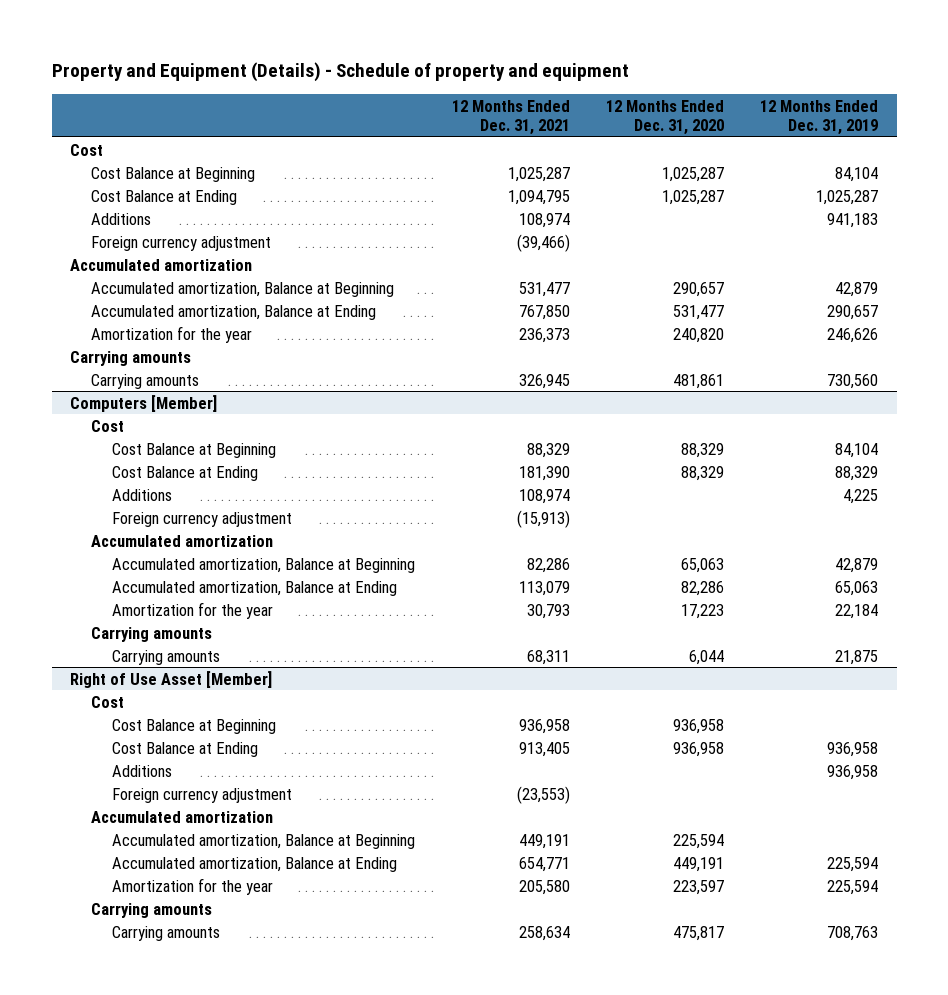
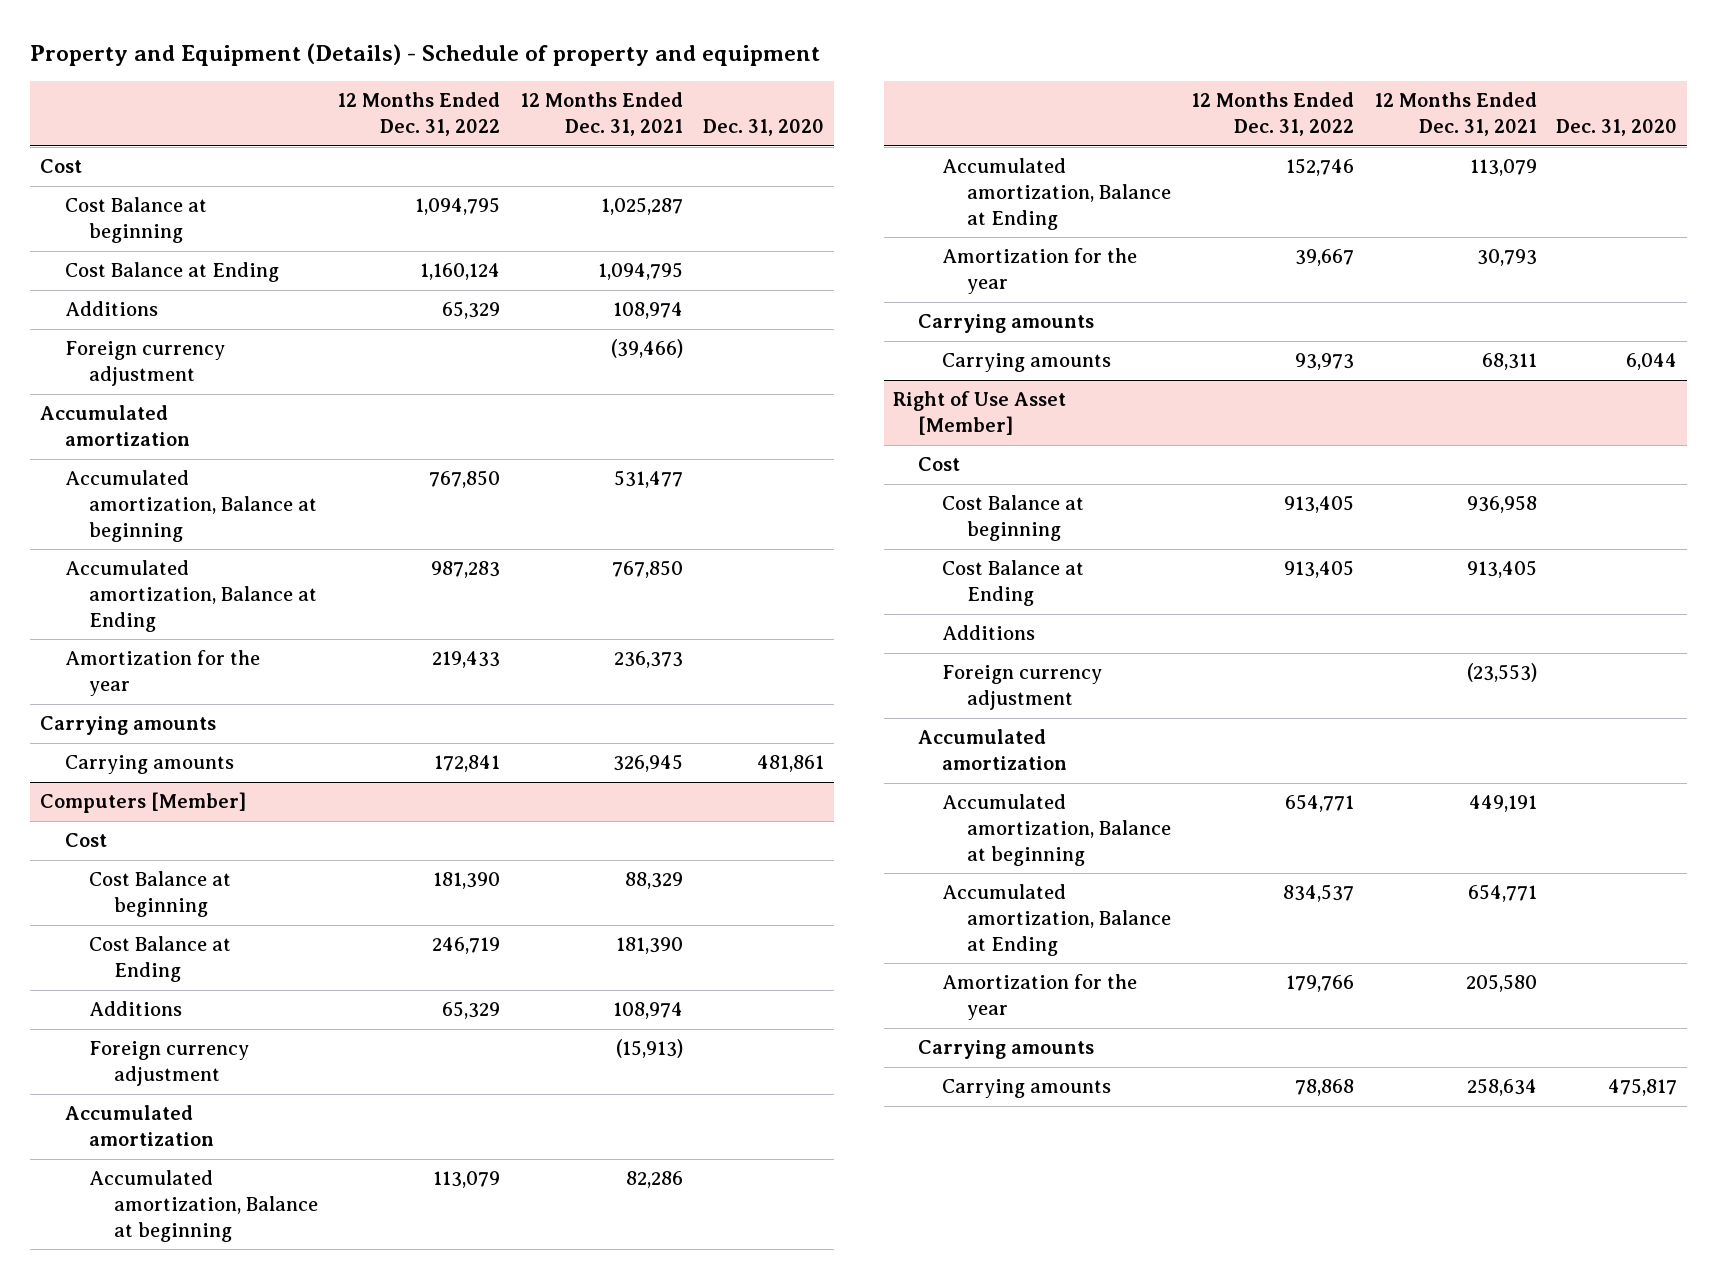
- | 12 Months Ended Dec. 31, 2021 | 12 Months Ended Dec. 31, 2020 | 12 Months Ended Dec. 31, 2019
+ | 12 Months Ended Dec. 31, 2022 | 12 Months Ended Dec. 31, 2021 | Dec. 31, 2020
- Cost Balance at Beginning | 1,025,287 | 1,025,287 | 84,104
+ Cost Balance at beginning | 1,094,795 | 1,025,287 |
- Accumulated amortization, Balance at Beginning | 531,477 | 290,657 | 42,879
+ Accumulated amortization, Balance at beginning | 767,850 | 531,477 |
@ Computers [Member]
- Cost Balance at Beginning | 88,329 | 88,329 | 84,104
+ Cost Balance at beginning | 181,390 | 88,329 |
- Accumulated amortization, Balance at Beginning | 82,286 | 65,063 | 42,879
+ Accumulated amortization, Balance at beginning | 113,079 | 82,286 |
@ Right of Use Asset [Member]
- Cost Balance at Beginning | 936,958 | 936,958 |
+ Cost Balance at beginning | 913,405 | 936,958 |
- Accumulated amortization, Balance at Beginning | 449,191 | 225,594 |
+ Accumulated amortization, Balance at beginning | 654,771 | 449,191 |

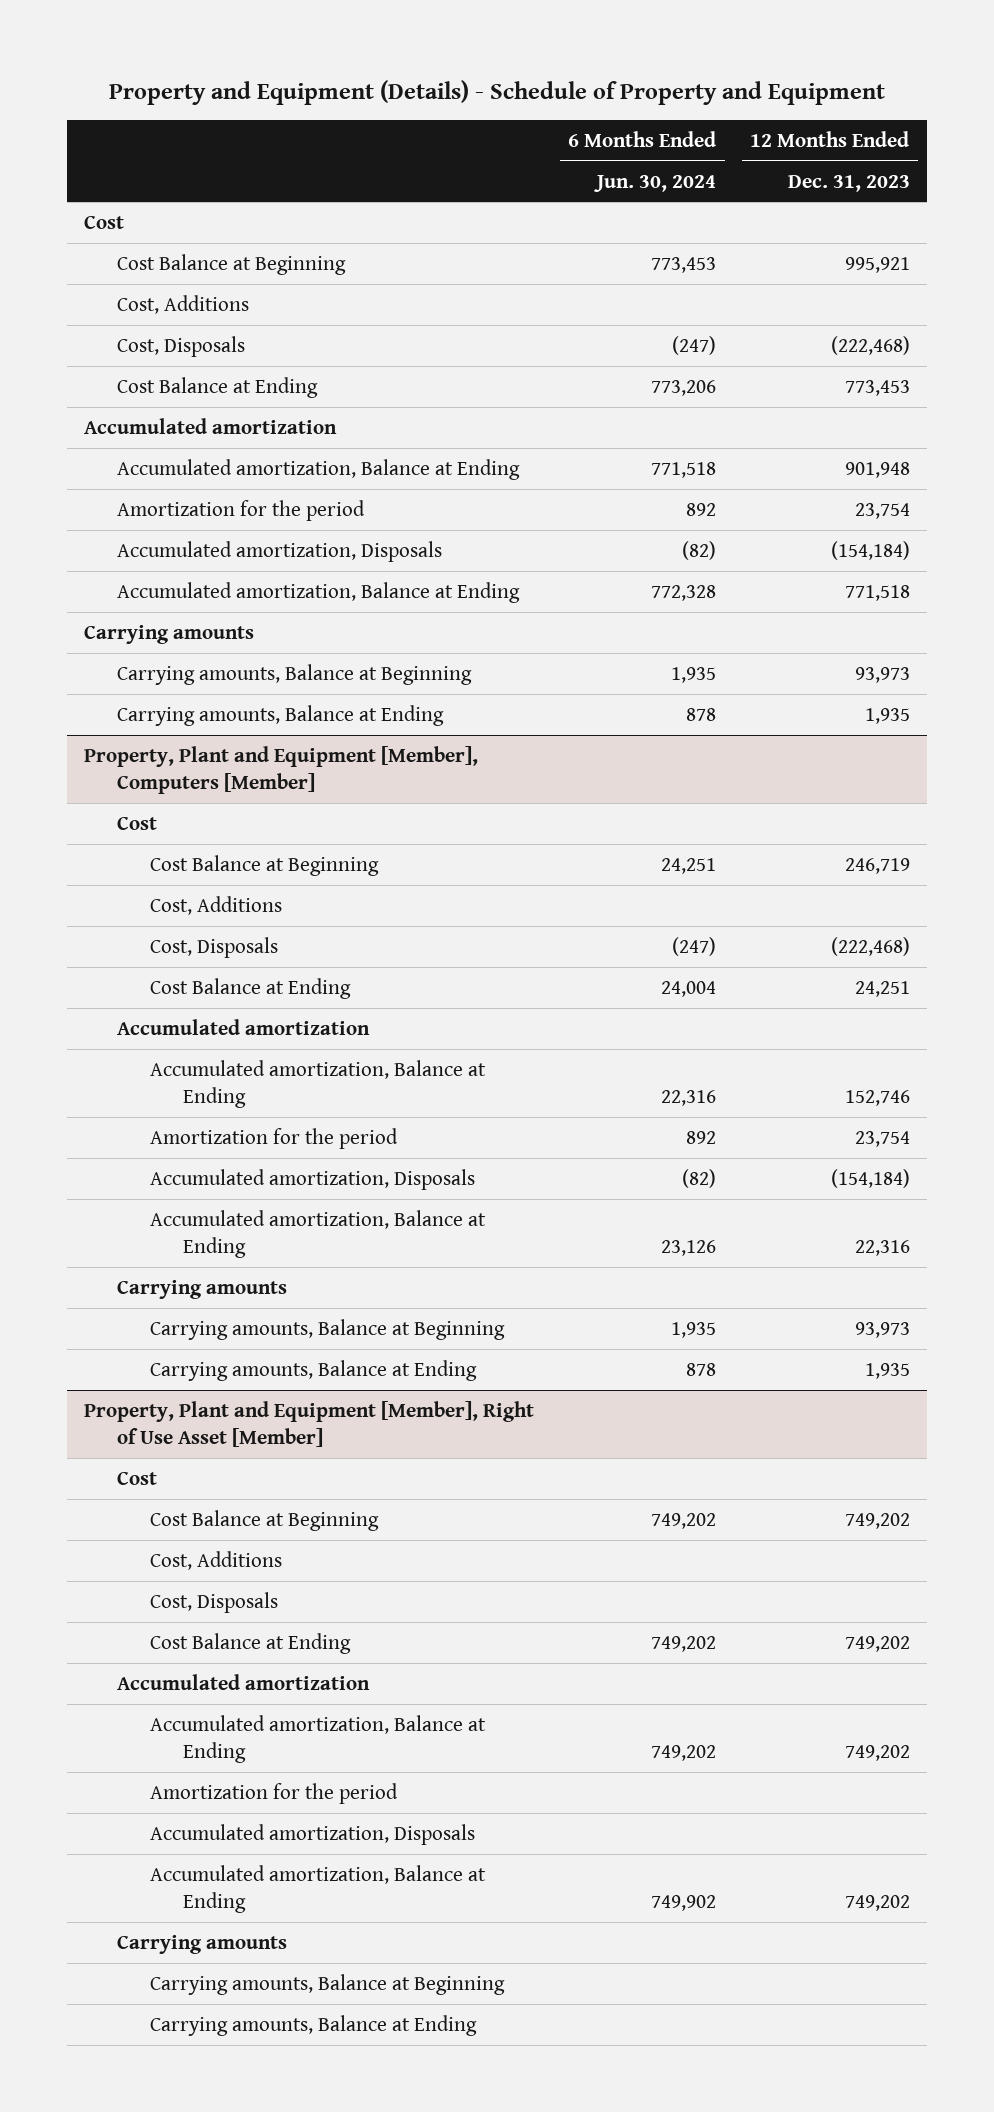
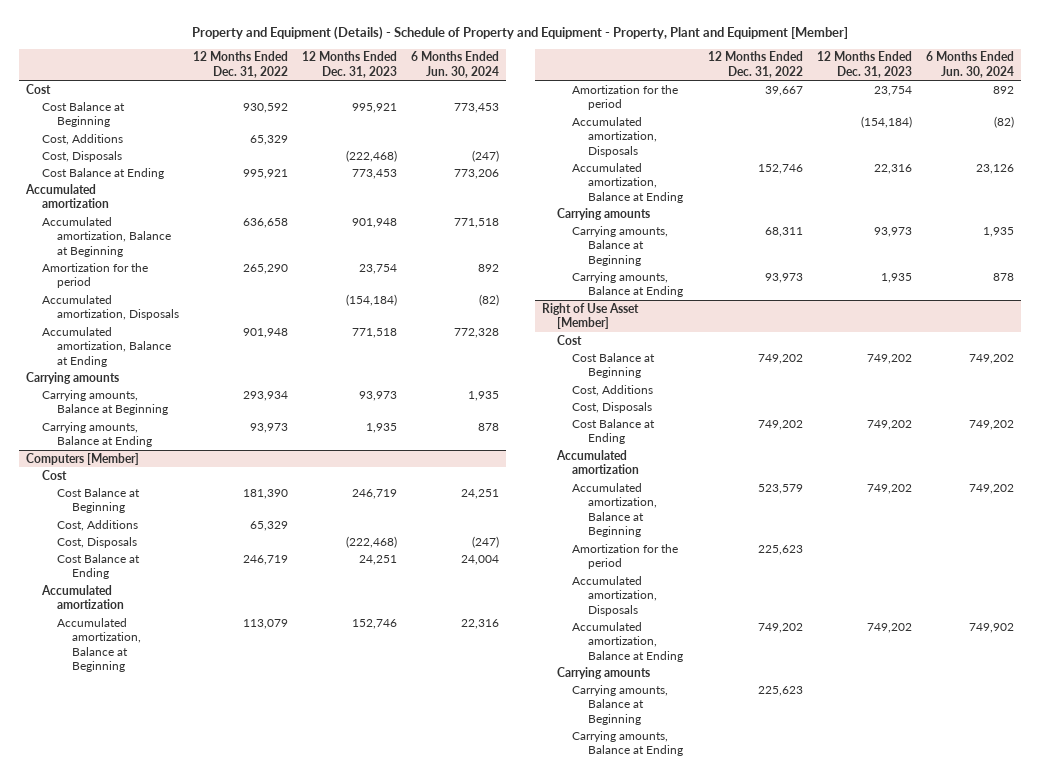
- Property and Equipment (Details) - Schedule of Property and Equipment
+ Property and Equipment (Details) - Schedule of Property and Equipment - Property, Plant and Equipment [Member]
- | 6 Months Ended Jun. 30, 2024 | 12 Months Ended Dec. 31, 2023
+ | 12 Months Ended Dec. 31, 2022 | 12 Months Ended Dec. 31, 2023 | 6 Months Ended Jun. 30, 2024
- Accumulated amortization, Balance at Ending | 771,518 | 901,948
+ Accumulated amortization, Balance at Beginning | 636,658 | 901,948 | 771,518
- Property, Plant and Equipment [Member], Computers [Member]
+ Computers [Member]
- Accumulated amortization, Balance at Ending | 22,316 | 152,746
+ Accumulated amortization, Balance at Beginning | 113,079 | 152,746 | 22,316
- Property, Plant and Equipment [Member], Right of Use Asset [Member]
+ Right of Use Asset [Member]
- Accumulated amortization, Balance at Ending | 749,202 | 749,202
+ Accumulated amortization, Balance at Beginning | 523,579 | 749,202 | 749,202

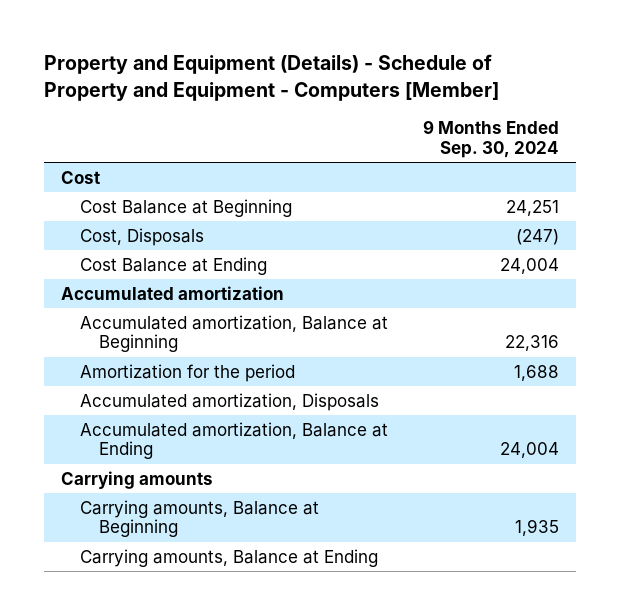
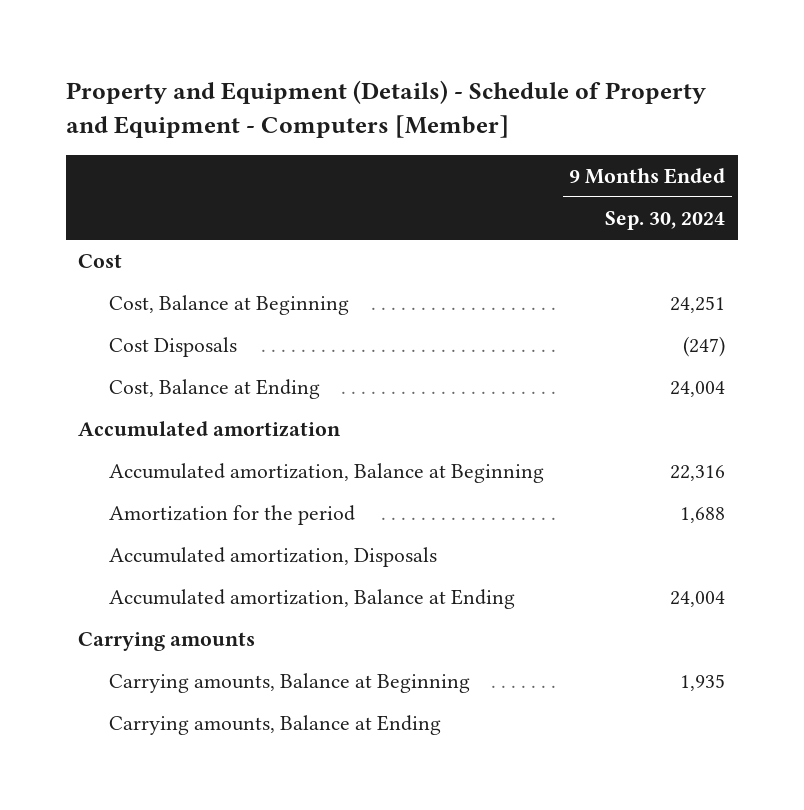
- Cost Balance at Beginning | 24,251
- Cost, Disposals | (247)
- Cost Balance at Ending | 24,004
+ Cost, Balance at Beginning | 24,251
+ Cost Disposals | (247)
+ Cost, Balance at Ending | 24,004

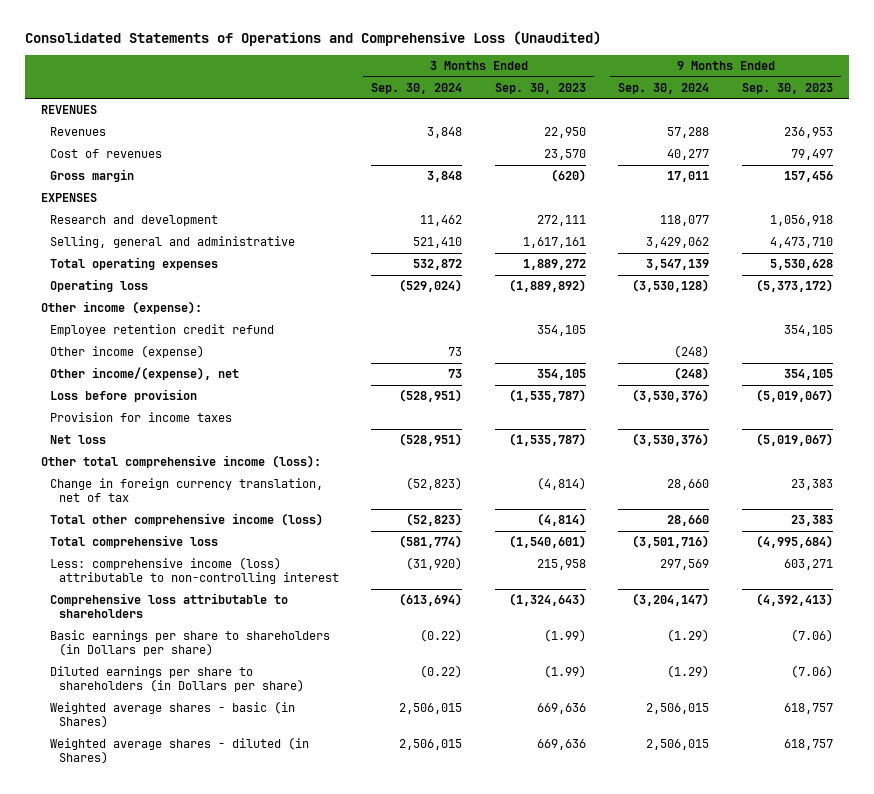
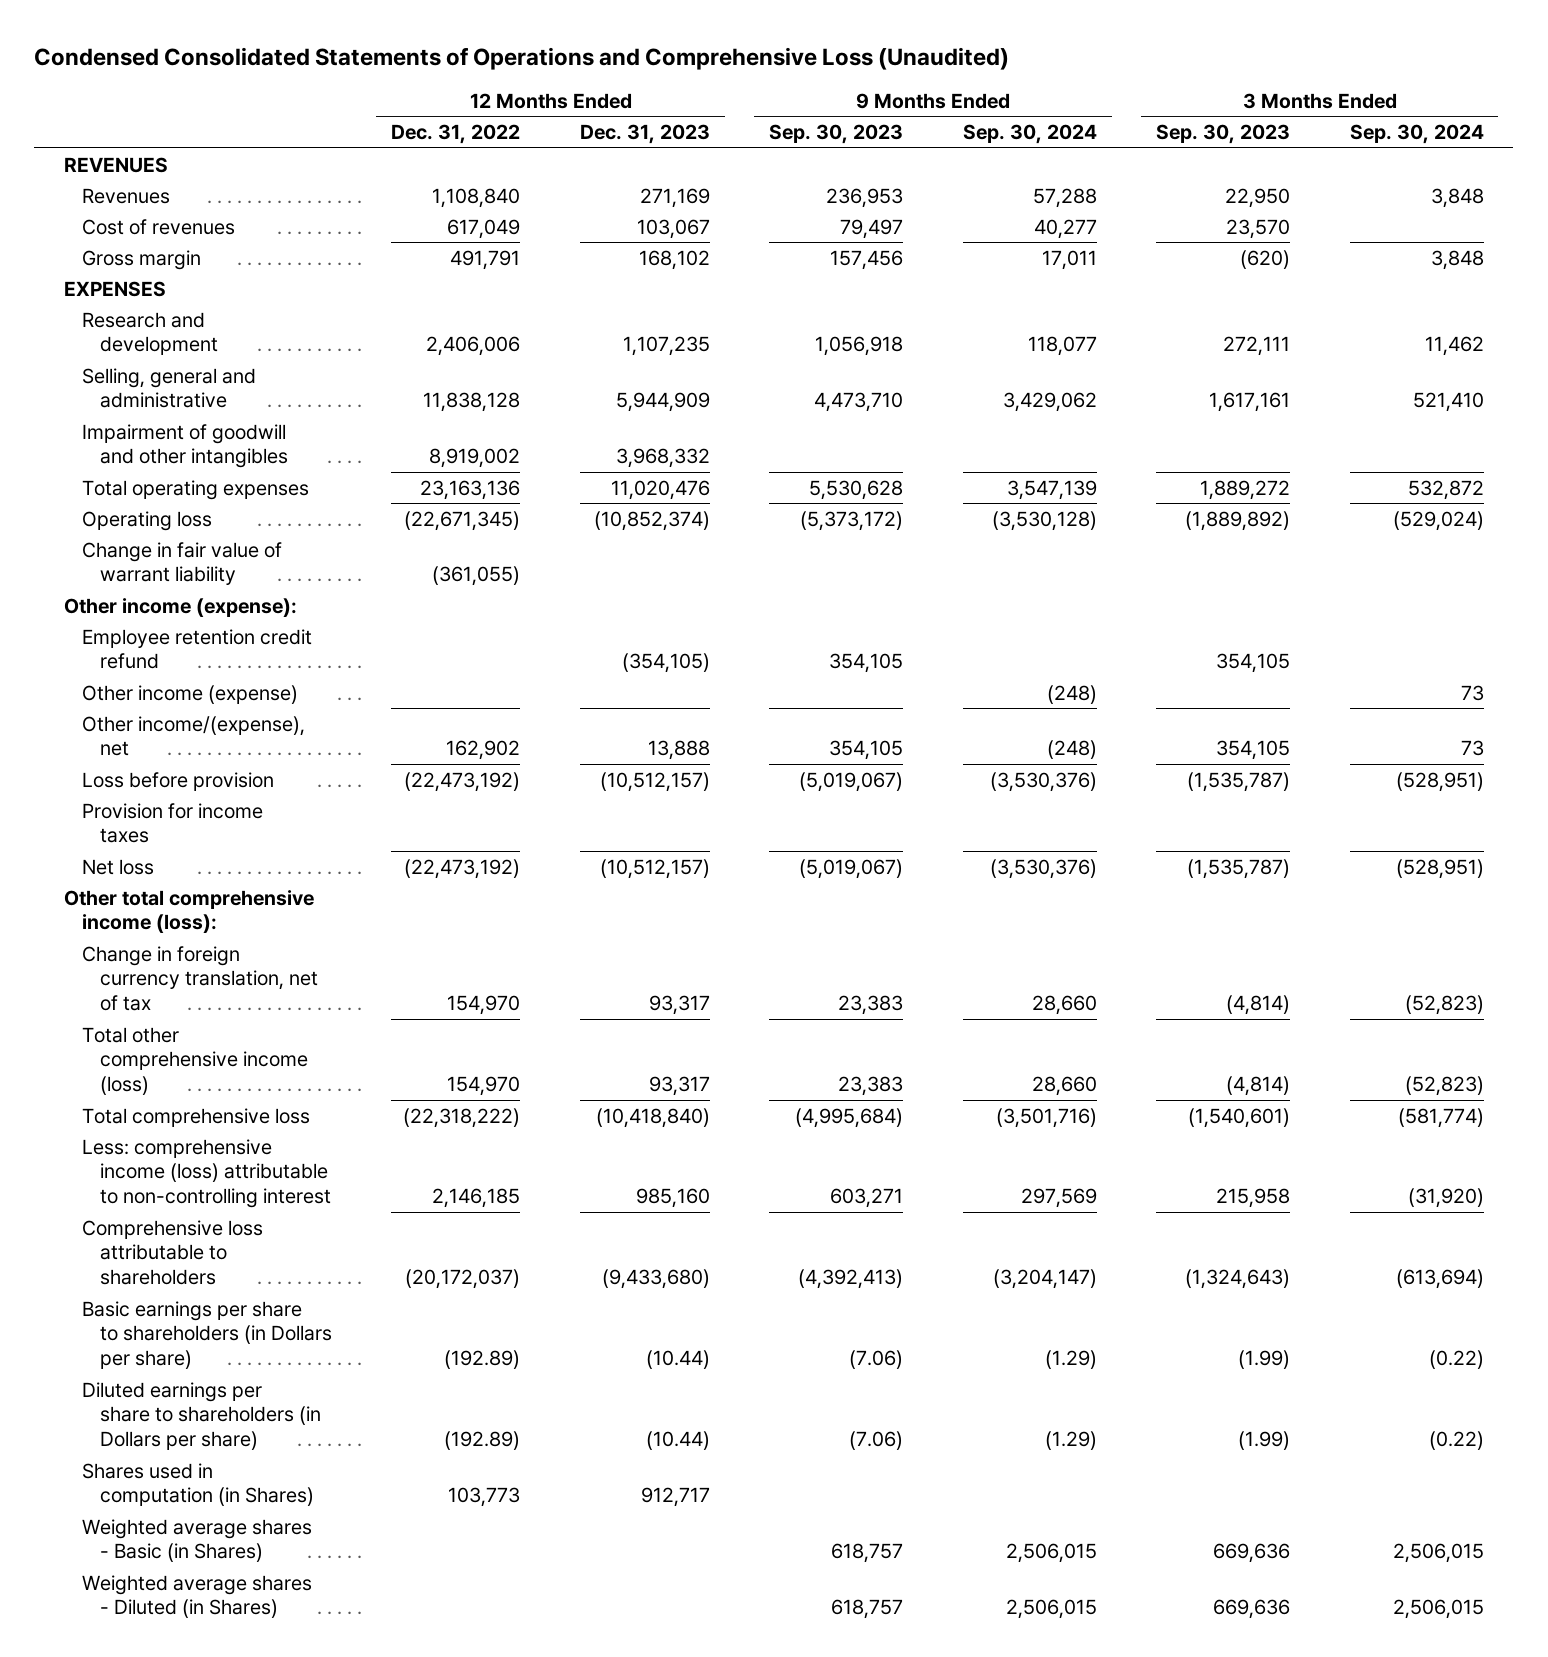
- Consolidated Statements of Operations and Comprehensive Loss (Unaudited)
+ Condensed Consolidated Statements of Operations and Comprehensive Loss (Unaudited)
- | 3 Months Ended Sep. 30, 2024 | 3 Months Ended Sep. 30, 2023 | 9 Months Ended Sep. 30, 2024 | 9 Months Ended Sep. 30, 2023
+ | 12 Months Ended Dec. 31, 2022 | 12 Months Ended Dec. 31, 2023 | 9 Months Ended Sep. 30, 2023 | 9 Months Ended Sep. 30, 2024 | 3 Months Ended Sep. 30, 2023 | 3 Months Ended Sep. 30, 2024
+ Impairment of goodwill and other intangibles | 8,919,002 | 3,968,332 | | | |
+ Change in fair value of warrant liability | (361,055) | | | | |
- Weighted average shares - basic (in Shares) | 2,506,015 | 669,636 | 2,506,015 | 618,757
- Weighted average shares - diluted (in Shares) | 2,506,015 | 669,636 | 2,506,015 | 618,757
+ Shares used in computation (in Shares) | 103,773 | 912,717 | | | |
+ Weighted average shares - Basic (in Shares) | | | 618,757 | 2,506,015 | 669,636 | 2,506,015
+ Weighted average shares - Diluted (in Shares) | | | 618,757 | 2,506,015 | 669,636 | 2,506,015

